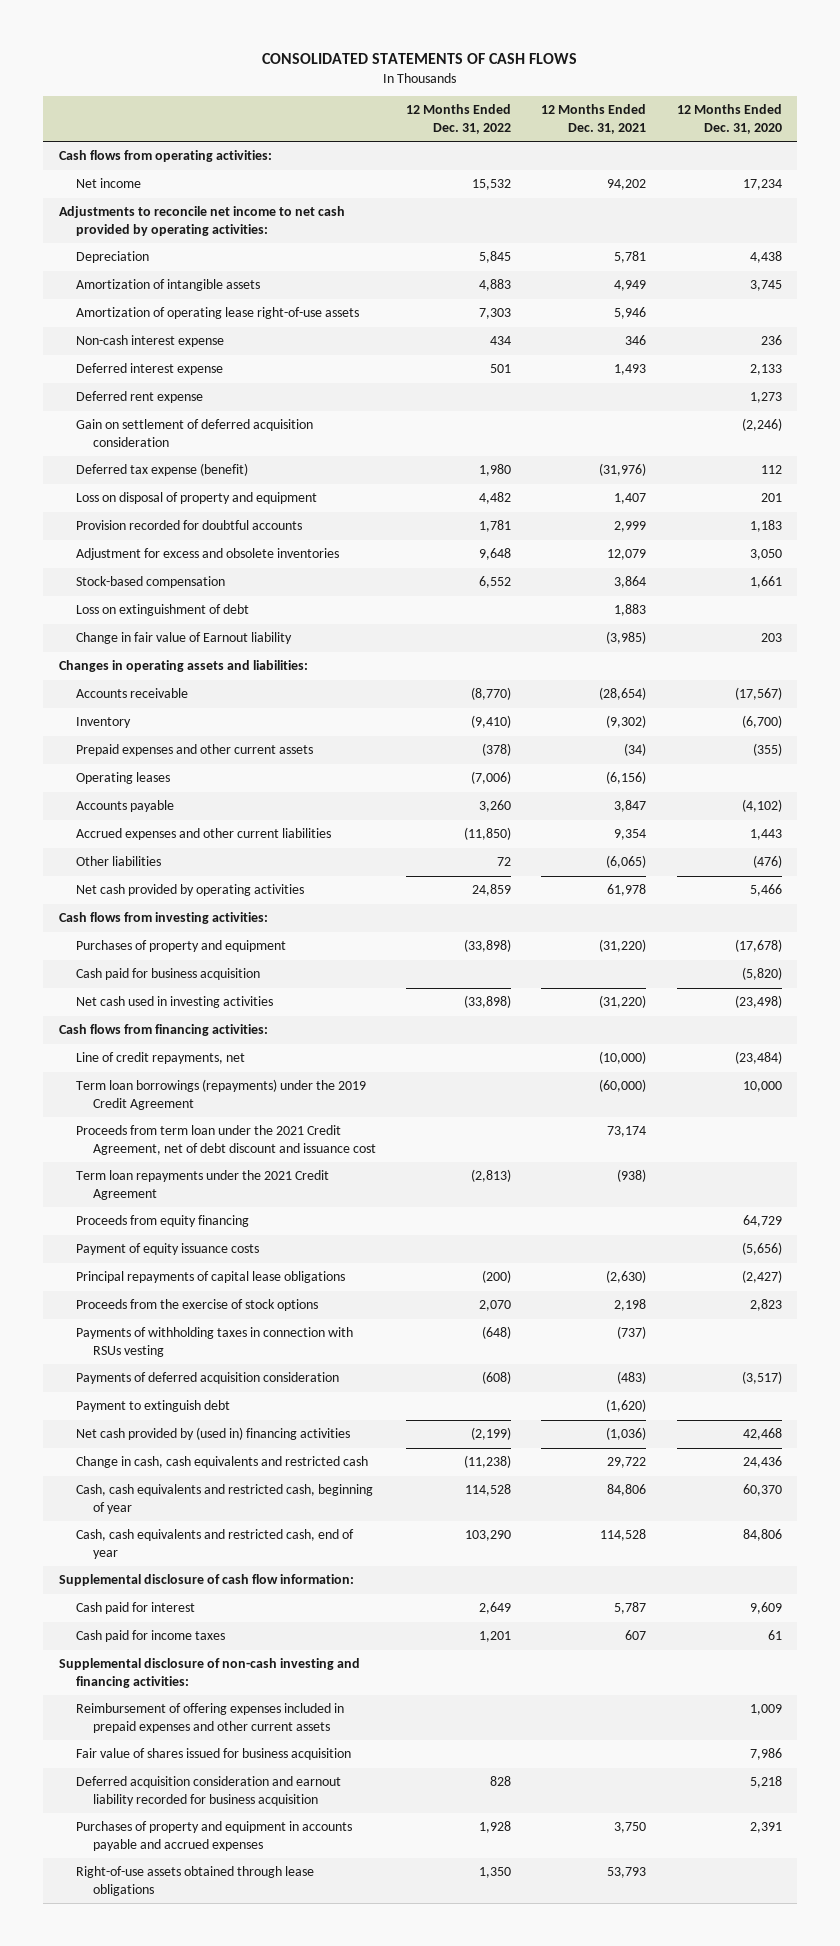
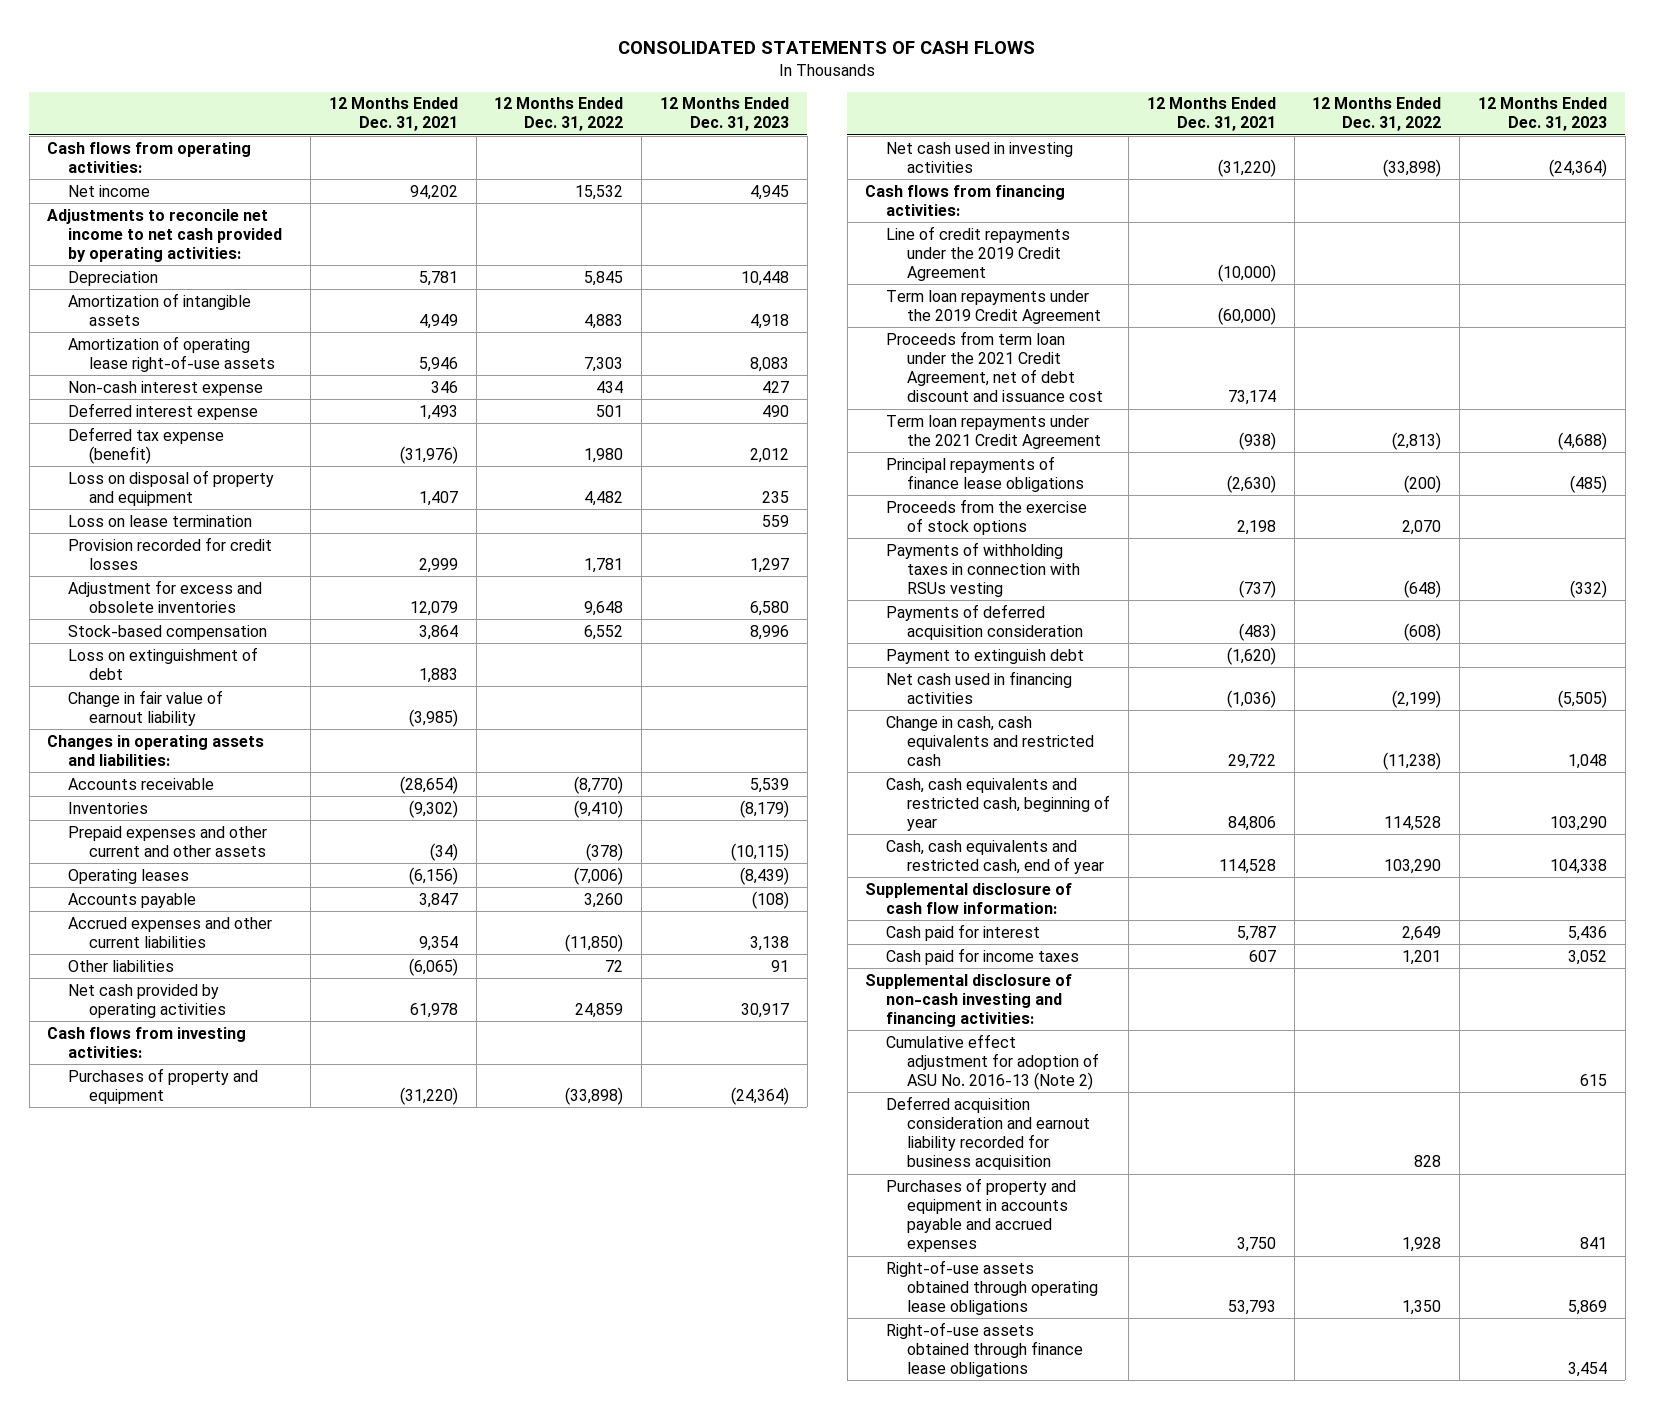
- | 12 Months Ended Dec. 31, 2022 | 12 Months Ended Dec. 31, 2021 | 12 Months Ended Dec. 31, 2020
+ | 12 Months Ended Dec. 31, 2021 | 12 Months Ended Dec. 31, 2022 | 12 Months Ended Dec. 31, 2023
- Deferred rent expense | | | 1,273
- Gain on settlement of deferred acquisition consideration | | | (2,246)
- Provision recorded for doubtful accounts | 1,781 | 2,999 | 1,183
+ Loss on lease termination | | | 559
+ Provision recorded for credit losses | 2,999 | 1,781 | 1,297
- Change in fair value of Earnout liability | | (3,985) | 203
+ Change in fair value of earnout liability | (3,985) | |
- Inventory | (9,410) | (9,302) | (6,700)
- Prepaid expenses and other current assets | (378) | (34) | (355)
+ Inventories | (9,302) | (9,410) | (8,179)
+ Prepaid expenses and other current and other assets | (34) | (378) | (10,115)
- Cash paid for business acquisition | | | (5,820)
- Line of credit repayments, net | | (10,000) | (23,484)
- Term loan borrowings (repayments) under the 2019 Credit Agreement | | (60,000) | 10,000
+ Line of credit repayments under the 2019 Credit Agreement | (10,000) | |
+ Term loan repayments under the 2019 Credit Agreement | (60,000) | |
- Proceeds from equity financing | | | 64,729
- Payment of equity issuance costs | | | (5,656)
- Principal repayments of capital lease obligations | (200) | (2,630) | (2,427)
+ Principal repayments of finance lease obligations | (2,630) | (200) | (485)
- Net cash provided by (used in) financing activities | (2,199) | (1,036) | 42,468
+ Net cash used in financing activities | (1,036) | (2,199) | (5,505)
- Reimbursement of offering expenses included in prepaid expenses and other current assets | | | 1,009
- Fair value of shares issued for business acquisition | | | 7,986
+ Cumulative effect adjustment for adoption of ASU No. 2016-13 (Note 2) | | | 615
- Right-of-use assets obtained through lease obligations | 1,350 | 53,793 |
+ Right-of-use assets obtained through operating lease obligations | 53,793 | 1,350 | 5,869
+ Right-of-use assets obtained through finance lease obligations | | | 3,454

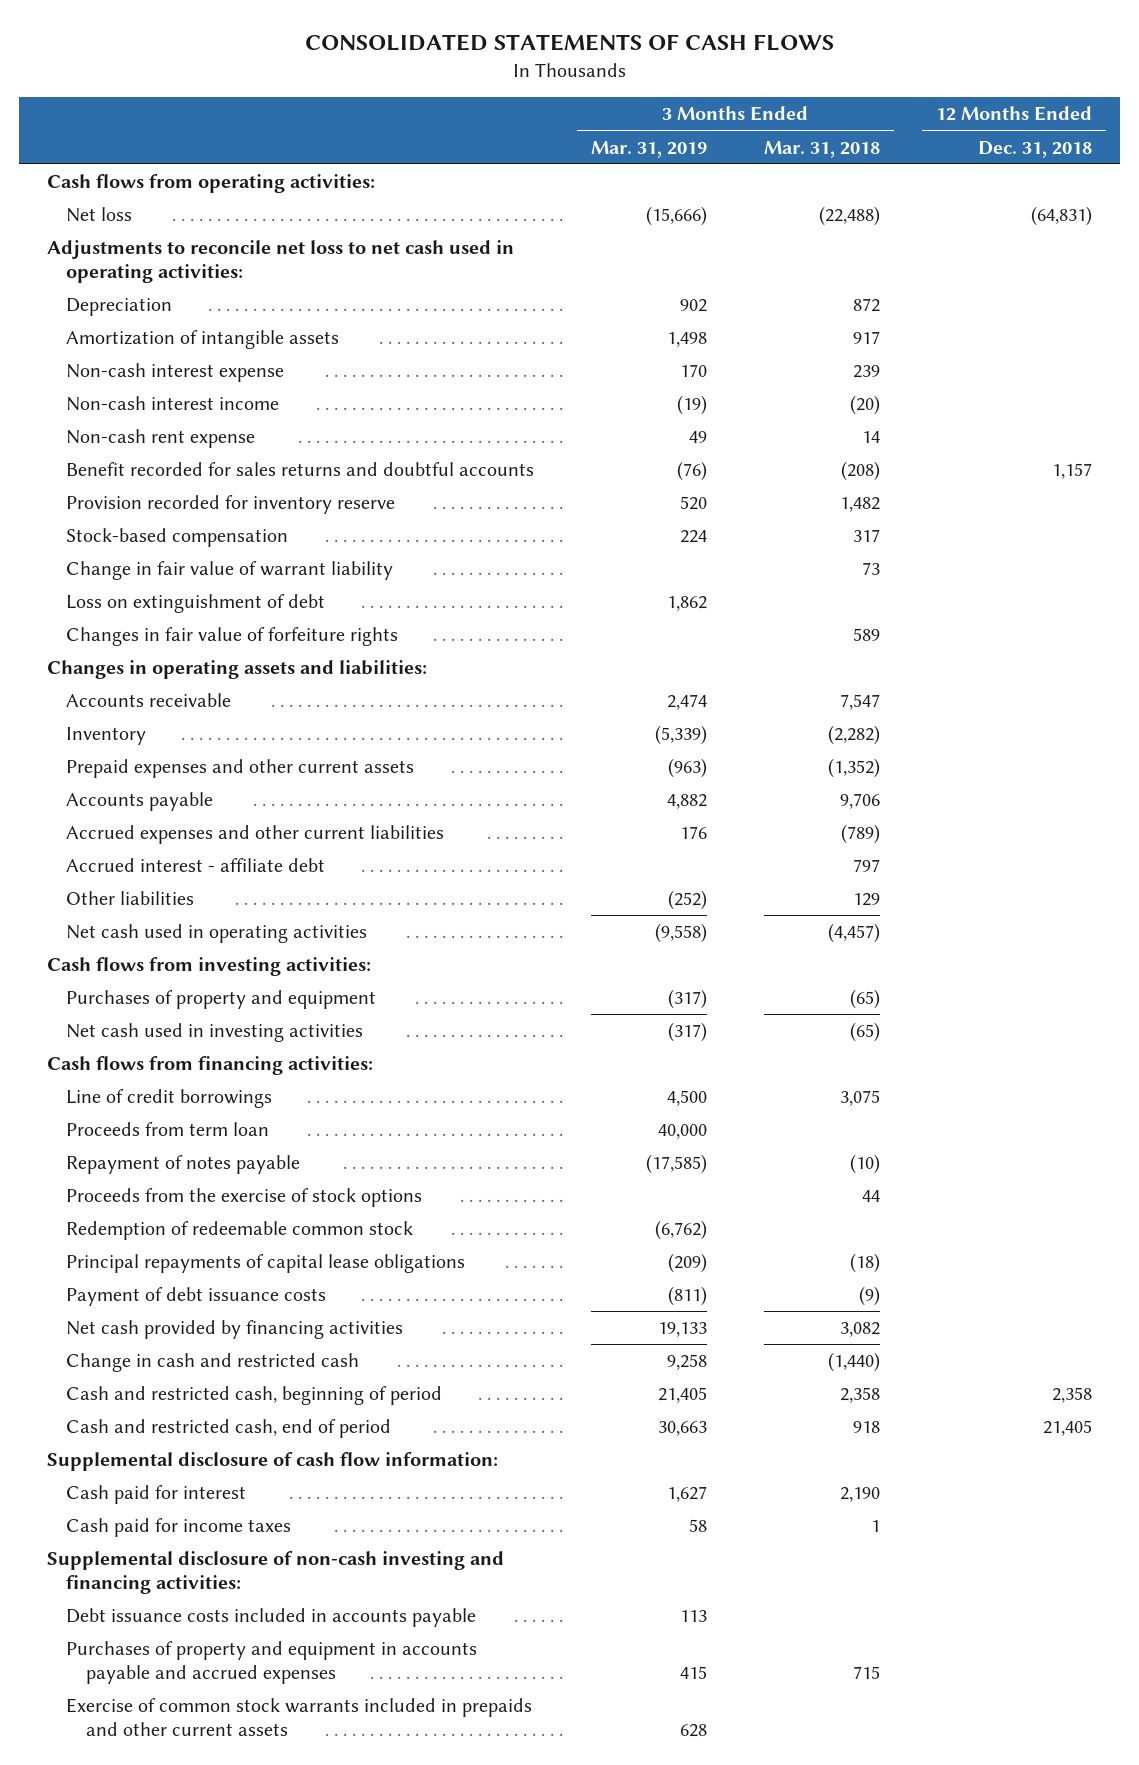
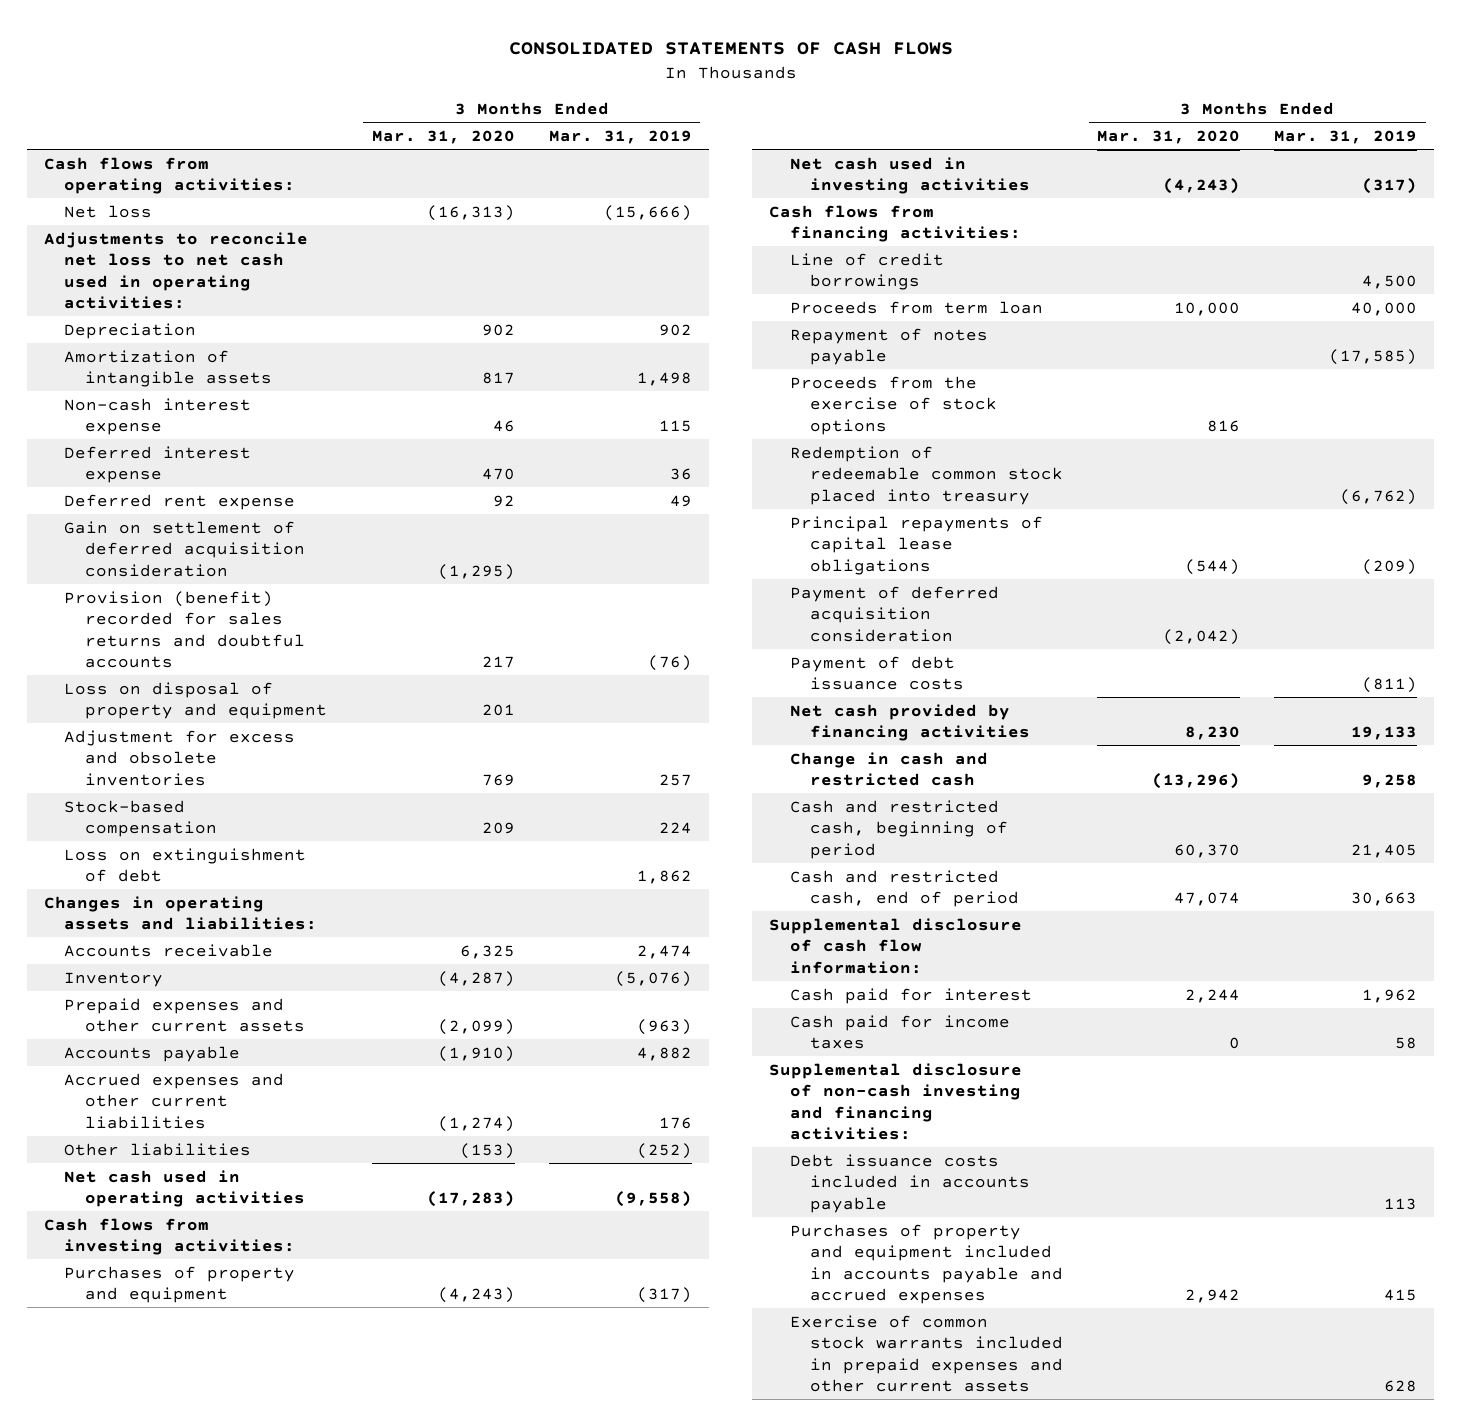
- | 3 Months Ended Mar. 31, 2019 | 3 Months Ended Mar. 31, 2018 | 12 Months Ended Dec. 31, 2018
+ | 3 Months Ended Mar. 31, 2020 | 3 Months Ended Mar. 31, 2019
- Non-cash interest expense | 170 | 239 |
- Non-cash interest income | (19) | (20) |
- Non-cash rent expense | 49 | 14 |
- Benefit recorded for sales returns and doubtful accounts | (76) | (208) | 1,157
- Provision recorded for inventory reserve | 520 | 1,482 |
+ Non-cash interest expense | 46 | 115
+ Deferred interest expense | 470 | 36
+ Deferred rent expense | 92 | 49
+ Gain on settlement of deferred acquisition consideration | (1,295) |
+ Provision (benefit) recorded for sales returns and doubtful accounts | 217 | (76)
+ Loss on disposal of property and equipment | 201 |
+ Adjustment for excess and obsolete inventories | 769 | 257
- Change in fair value of warrant liability | | 73 |
- Changes in fair value of forfeiture rights | | 589 |
- Inventory | (5,339) | (2,282) |
+ Inventory | (4,287) | (5,076)
- Accrued interest - affiliate debt | | 797 |
- Redemption of redeemable common stock | (6,762) | |
+ Redemption of redeemable common stock placed into treasury | | (6,762)
+ Payment of deferred acquisition consideration | (2,042) |
- Cash paid for interest | 1,627 | 2,190 |
+ Cash paid for interest | 2,244 | 1,962
- Purchases of property and equipment in accounts payable and accrued expenses | 415 | 715 |
- Exercise of common stock warrants included in prepaids and other current assets | 628 | |
+ Purchases of property and equipment included in accounts payable and accrued expenses | 2,942 | 415
+ Exercise of common stock warrants included in prepaid expenses and other current assets | | 628

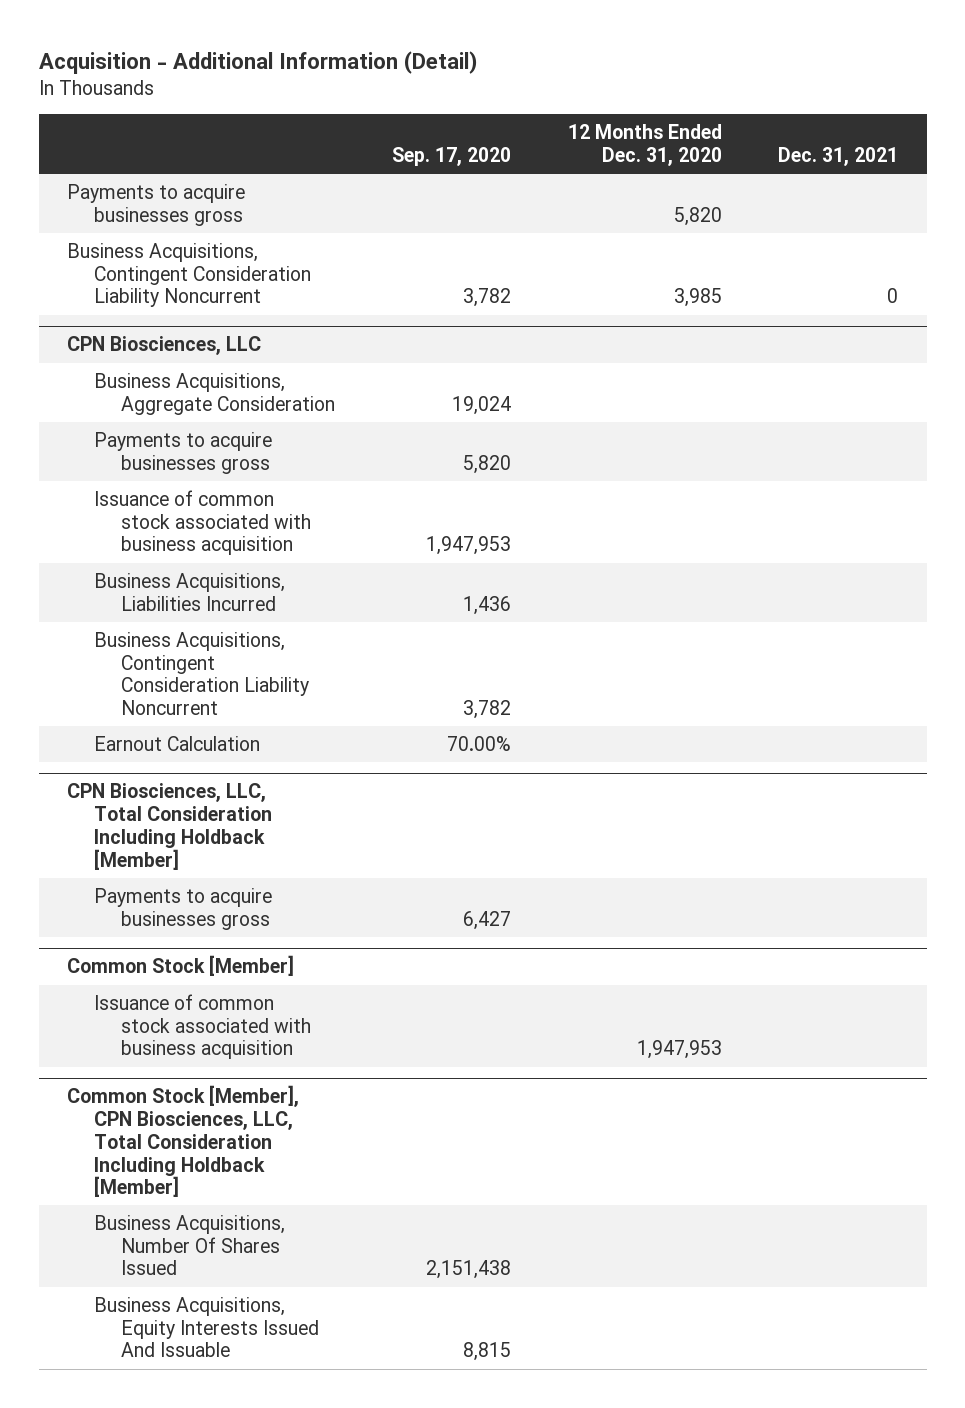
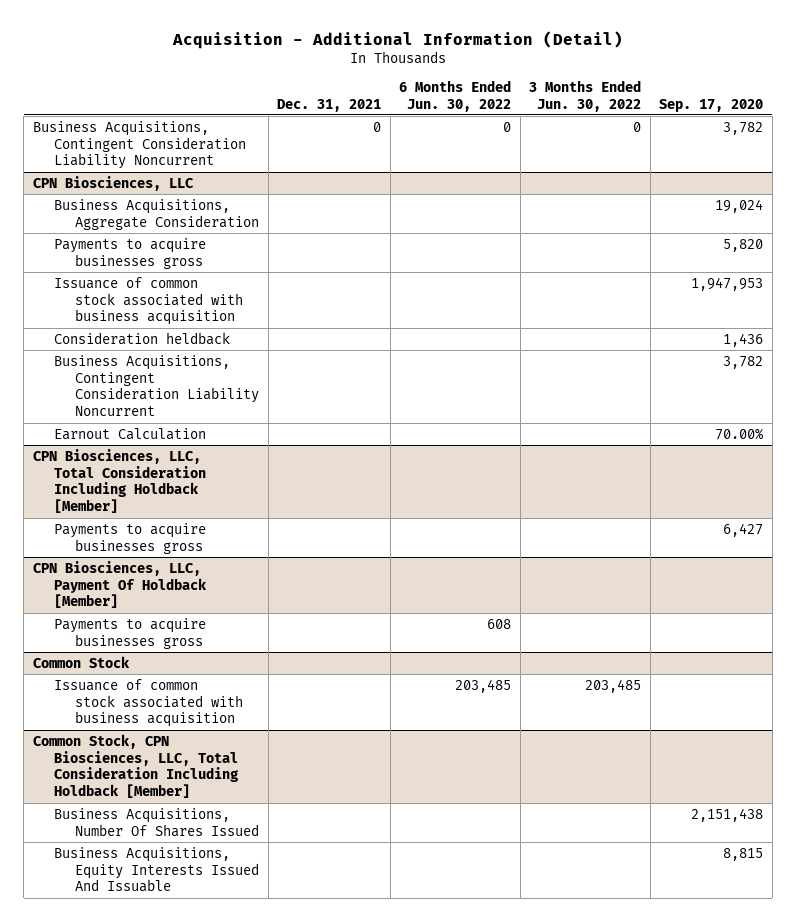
- | Sep. 17, 2020 | 12 Months Ended Dec. 31, 2020 | Dec. 31, 2021
+ | Dec. 31, 2021 | 6 Months Ended Jun. 30, 2022 | 3 Months Ended Jun. 30, 2022 | Sep. 17, 2020
- Payments to acquire businesses gross | | 5,820 |
@ CPN Biosciences, LLC
- Business Acquisitions, Liabilities Incurred | 1,436 | |
+ Consideration heldback | | | | 1,436
- Common Stock [Member]
+ CPN Biosciences, LLC, Payment Of Holdback [Member]
+ Payments to acquire businesses gross | | 608 | |
+ Common Stock
- Common Stock [Member], CPN Biosciences, LLC, Total Consideration Including Holdback [Member]
+ Common Stock, CPN Biosciences, LLC, Total Consideration Including Holdback [Member]

